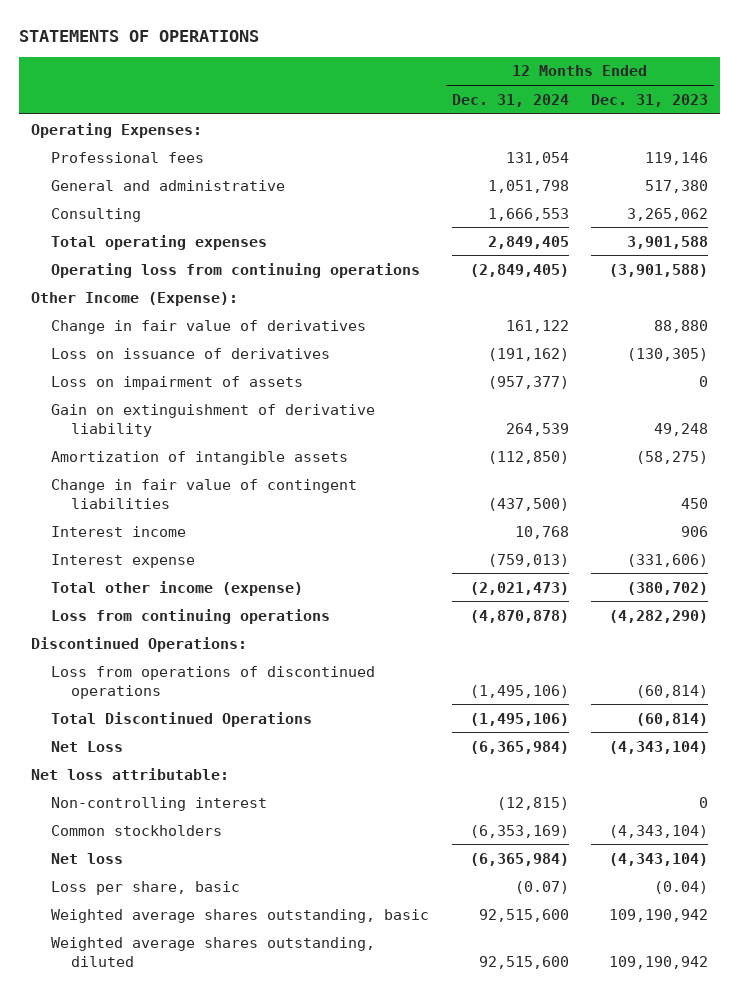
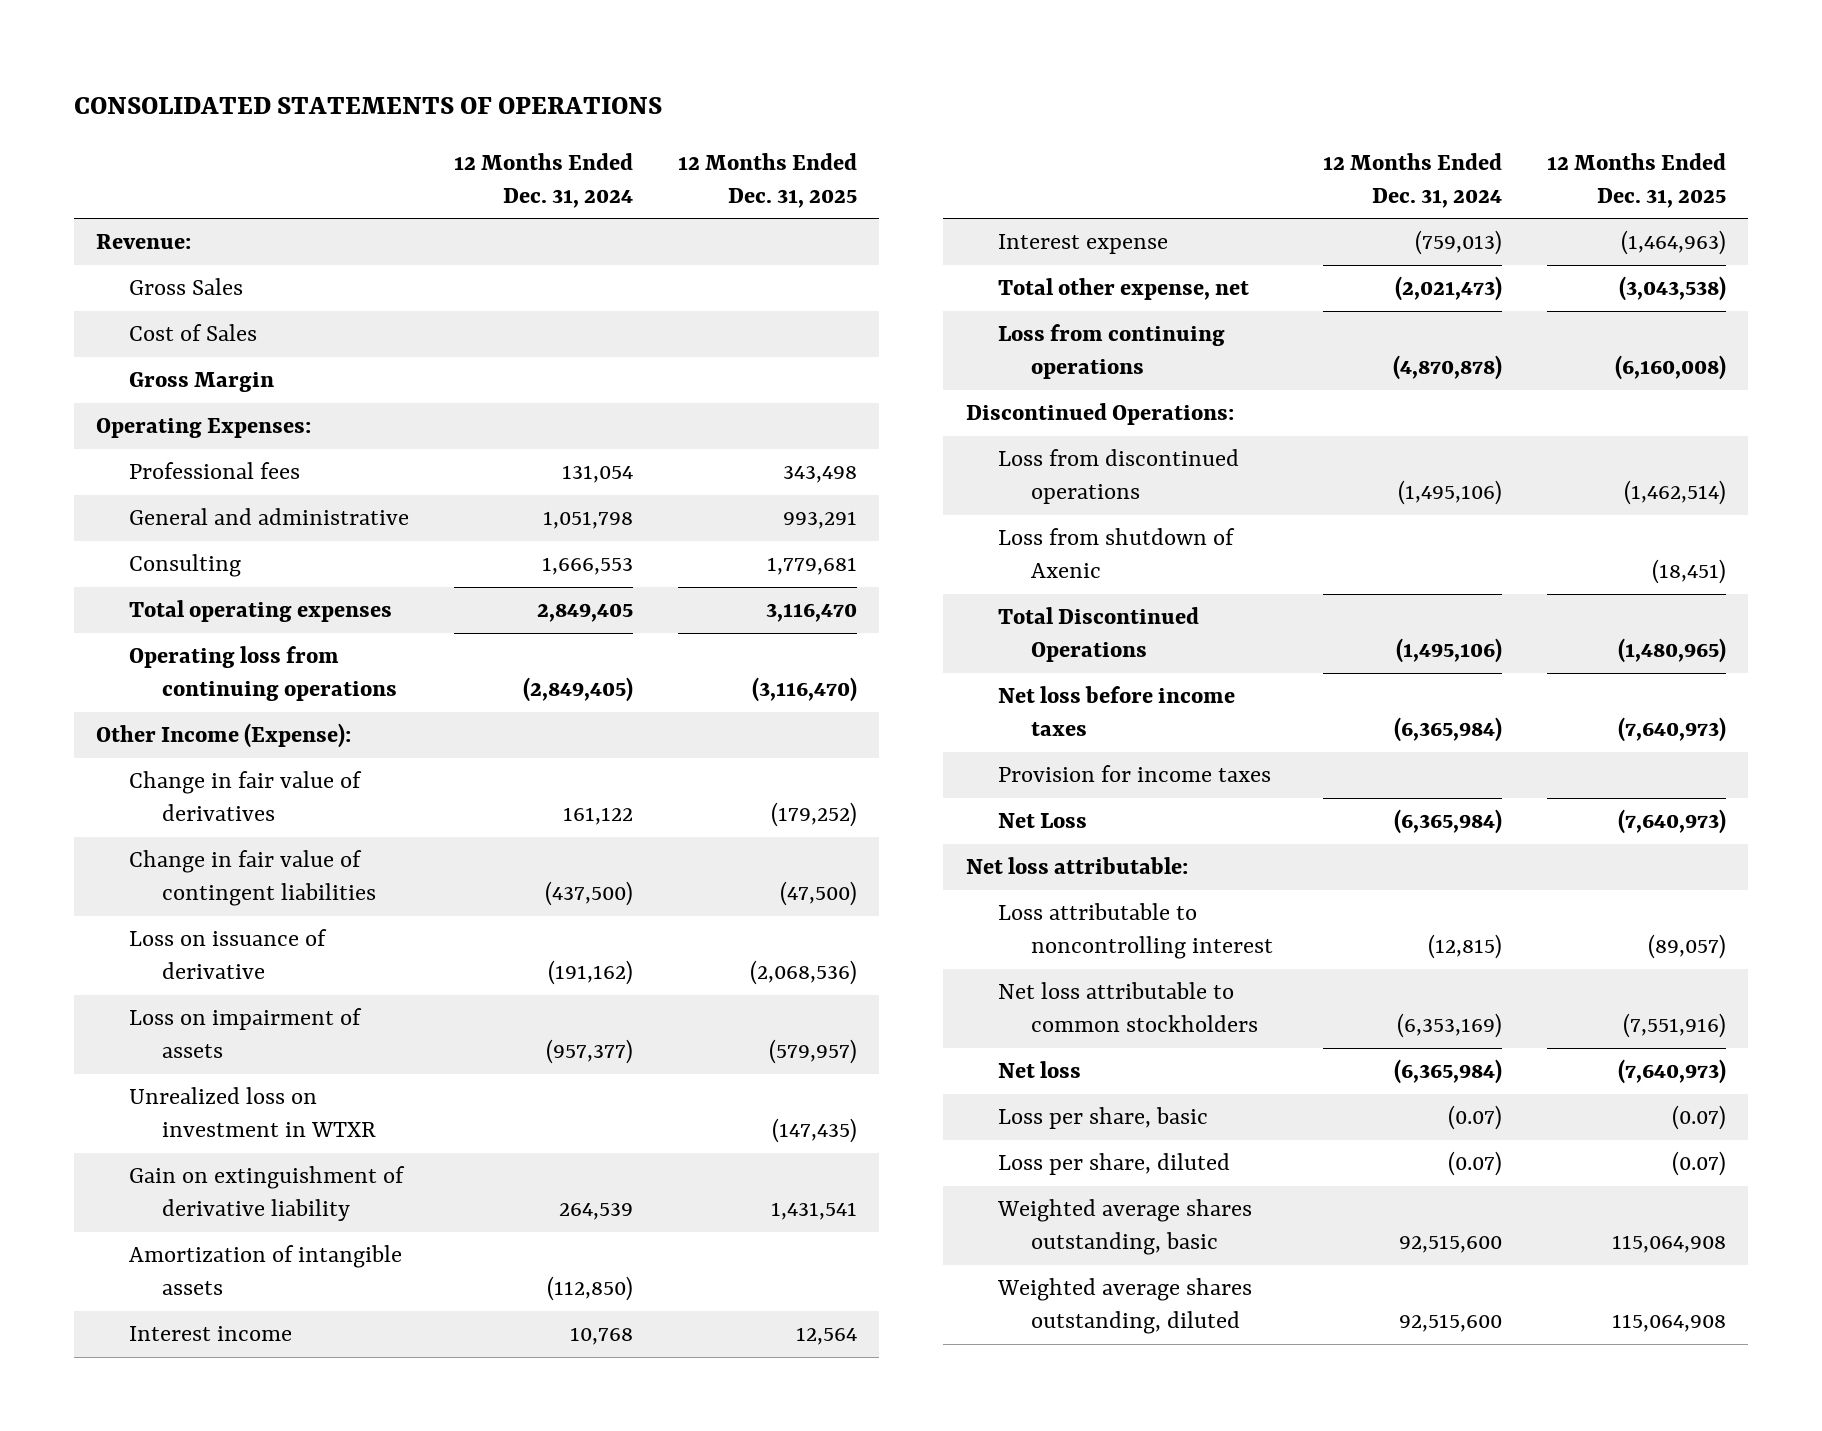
- STATEMENTS OF OPERATIONS
+ CONSOLIDATED STATEMENTS OF OPERATIONS
- | 12 Months Ended Dec. 31, 2024 | 12 Months Ended Dec. 31, 2023
+ | 12 Months Ended Dec. 31, 2024 | 12 Months Ended Dec. 31, 2025
+ Revenue:
+ Gross Sales
+ Cost of Sales
+ Gross Margin
- Loss on issuance of derivatives | (191,162) | (130,305)
moved up: Change in fair value of contingent liabilities | (437,500) | (47,500)
+ Loss on issuance of derivative | (191,162) | (2,068,536)
+ Unrealized loss on investment in WTXR | | (147,435)
- Total other income (expense) | (2,021,473) | (380,702)
+ Total other expense, net | (2,021,473) | (3,043,538)
- Loss from operations of discontinued operations | (1,495,106) | (60,814)
+ Loss from discontinued operations | (1,495,106) | (1,462,514)
+ Loss from shutdown of Axenic | | (18,451)
+ Net loss before income taxes | (6,365,984) | (7,640,973)
+ Provision for income taxes
- Non-controlling interest | (12,815) | 0
- Common stockholders | (6,353,169) | (4,343,104)
+ Loss attributable to noncontrolling interest | (12,815) | (89,057)
+ Net loss attributable to common stockholders | (6,353,169) | (7,551,916)
+ Loss per share, diluted | (0.07) | (0.07)

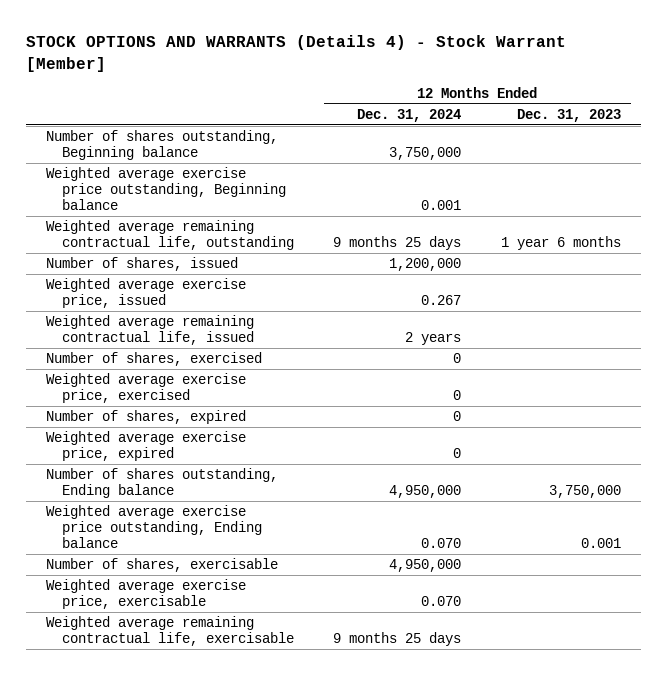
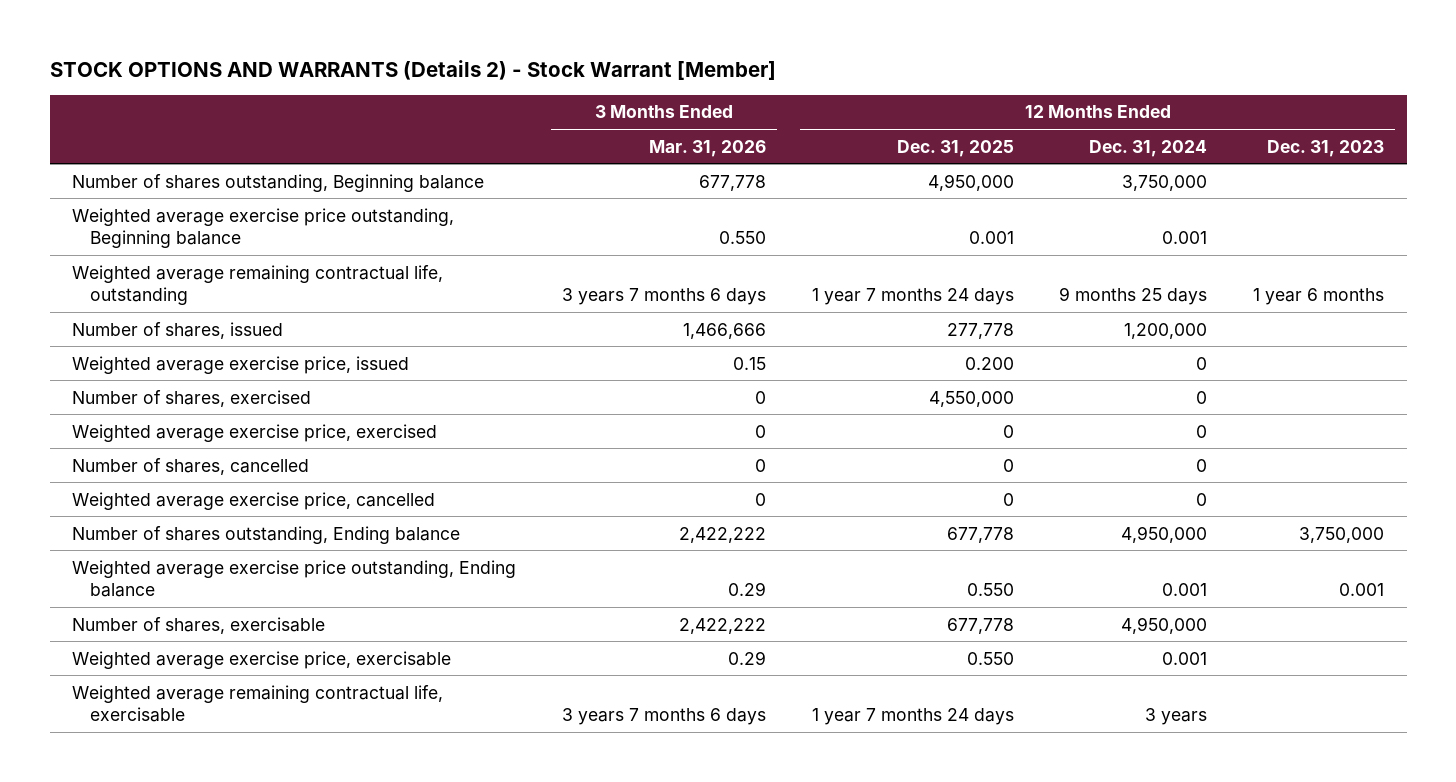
- STOCK OPTIONS AND WARRANTS (Details 4) - Stock Warrant [Member]
+ STOCK OPTIONS AND WARRANTS (Details 2) - Stock Warrant [Member]
- | 12 Months Ended Dec. 31, 2024 | 12 Months Ended Dec. 31, 2023
+ | 3 Months Ended Mar. 31, 2026 | 12 Months Ended Dec. 31, 2025 | 12 Months Ended Dec. 31, 2024 | 12 Months Ended Dec. 31, 2023
- Weighted average exercise price, issued | 0.267 |
- Weighted average remaining contractual life, issued | 2 years |
+ Weighted average exercise price, issued | 0.15 | 0.200 | 0 |
- Number of shares, expired | 0 |
- Weighted average exercise price, expired | 0 |
+ Number of shares, cancelled | 0 | 0 | 0 |
+ Weighted average exercise price, cancelled | 0 | 0 | 0 |
- Weighted average exercise price outstanding, Ending balance | 0.070 | 0.001
+ Weighted average exercise price outstanding, Ending balance | 0.29 | 0.550 | 0.001 | 0.001
- Weighted average exercise price, exercisable | 0.070 |
- Weighted average remaining contractual life, exercisable | 9 months 25 days |
+ Weighted average exercise price, exercisable | 0.29 | 0.550 | 0.001 |
+ Weighted average remaining contractual life, exercisable | 3 years 7 months 6 days | 1 year 7 months 24 days | 3 years |

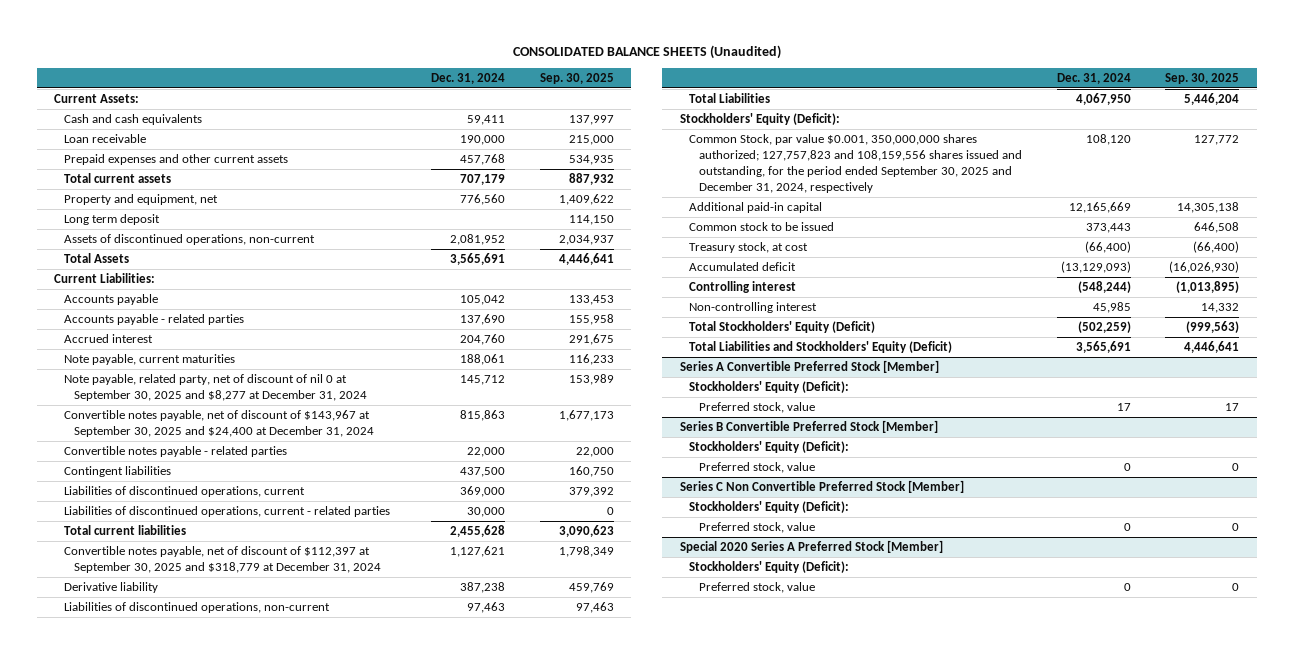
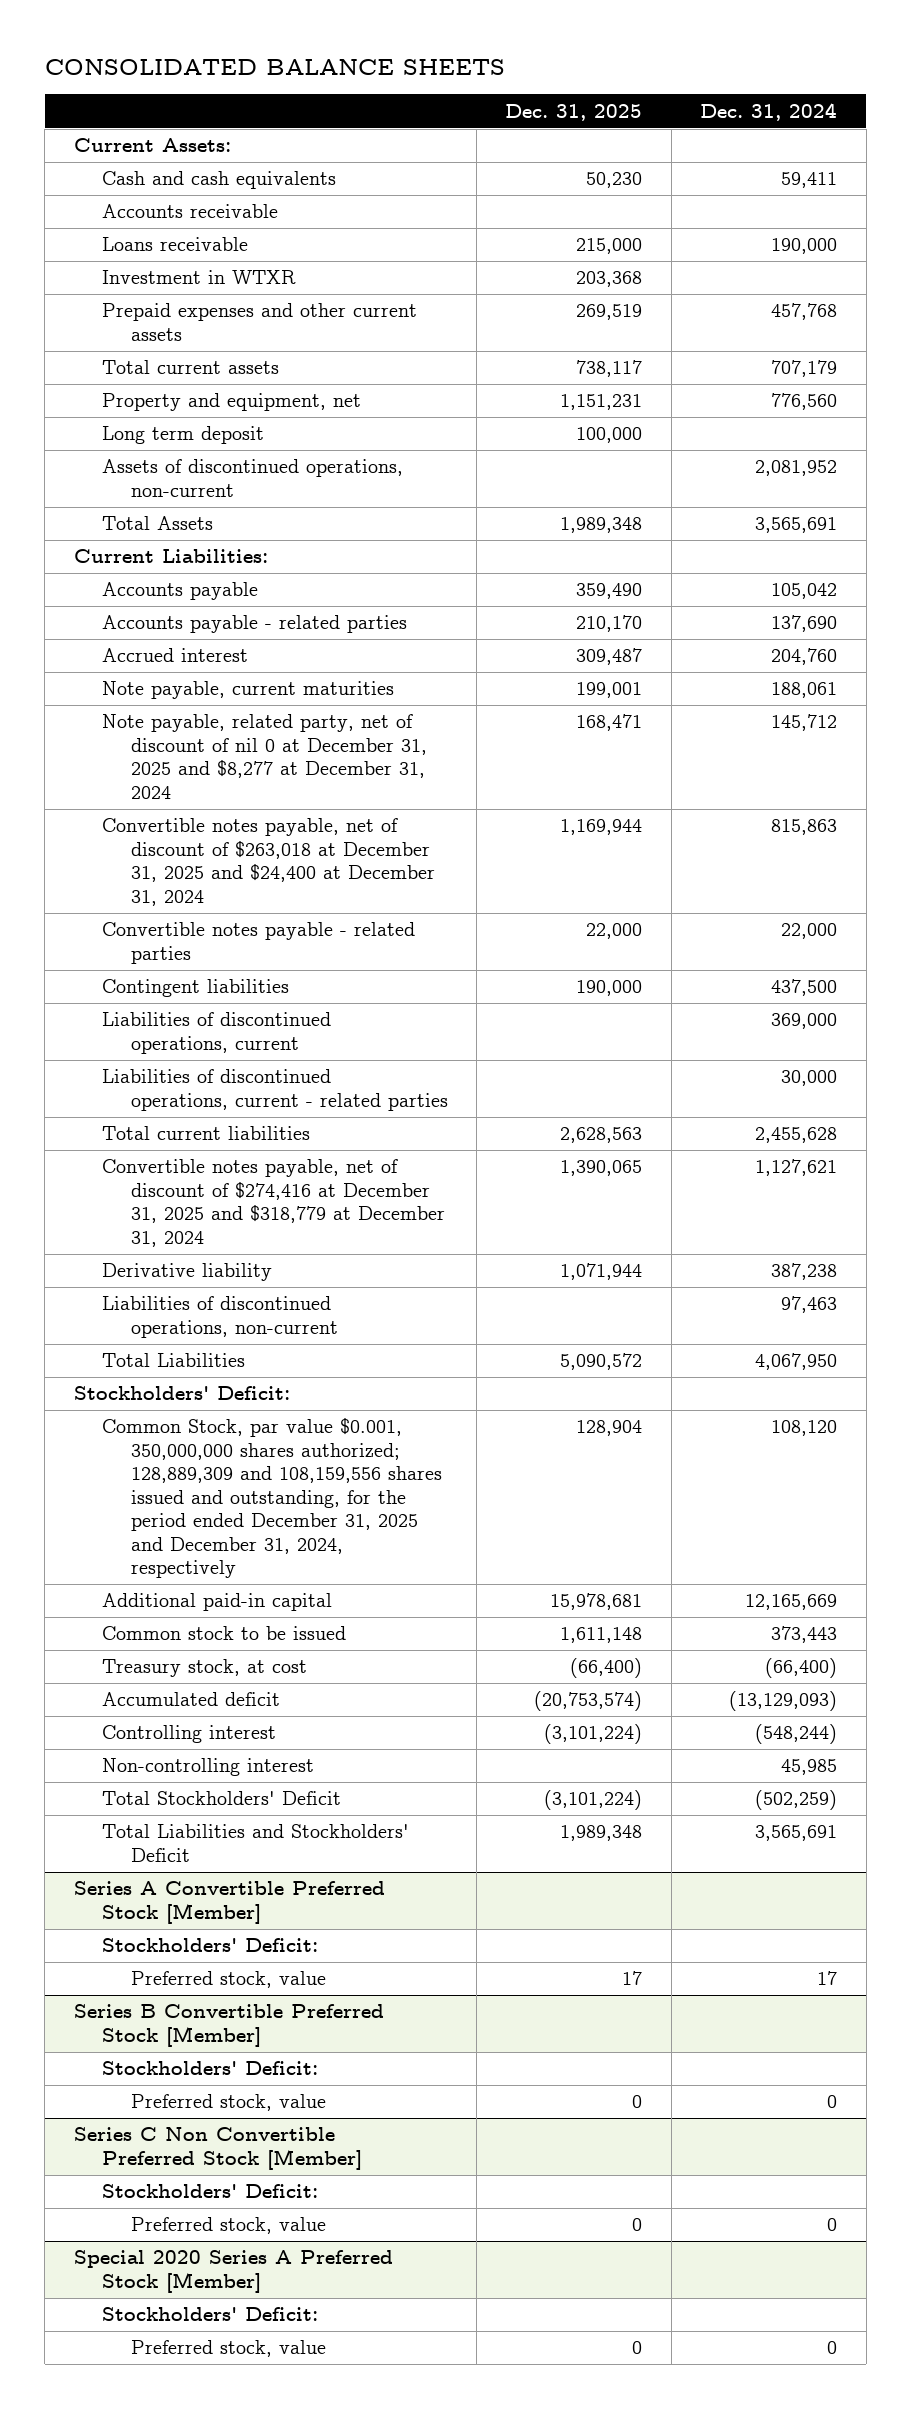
- CONSOLIDATED BALANCE SHEETS (Unaudited)
+ CONSOLIDATED BALANCE SHEETS
- | Dec. 31, 2024 | Sep. 30, 2025
+ | Dec. 31, 2025 | Dec. 31, 2024
- Loan receivable | 190,000 | 215,000
+ Accounts receivable
+ Loans receivable | 215,000 | 190,000
+ Investment in WTXR | 203,368 |
- Note payable, related party, net of discount of nil 0 at September 30, 2025 and $8,277 at December 31, 2024 | 145,712 | 153,989
- Convertible notes payable, net of discount of $143,967 at September 30, 2025 and $24,400 at December 31, 2024 | 815,863 | 1,677,173
+ Note payable, related party, net of discount of nil 0 at December 31, 2025 and $8,277 at December 31, 2024 | 168,471 | 145,712
+ Convertible notes payable, net of discount of $263,018 at December 31, 2025 and $24,400 at December 31, 2024 | 1,169,944 | 815,863
- Convertible notes payable, net of discount of $112,397 at September 30, 2025 and $318,779 at December 31, 2024 | 1,127,621 | 1,798,349
+ Convertible notes payable, net of discount of $274,416 at December 31, 2025 and $318,779 at December 31, 2024 | 1,390,065 | 1,127,621
- Stockholders' Equity (Deficit):
- Common Stock, par value $0.001, 350,000,000 shares authorized; 127,757,823 and 108,159,556 shares issued and outstanding, for the period ended September 30, 2025 and December 31, 2024, respectively | 108,120 | 127,772
+ Stockholders' Deficit:
+ Common Stock, par value $0.001, 350,000,000 shares authorized; 128,889,309 and 108,159,556 shares issued and outstanding, for the period ended December 31, 2025 and December 31, 2024, respectively | 128,904 | 108,120
- Total Stockholders' Equity (Deficit) | (502,259) | (999,563)
- Total Liabilities and Stockholders' Equity (Deficit) | 3,565,691 | 4,446,641
+ Total Stockholders' Deficit | (3,101,224) | (502,259)
+ Total Liabilities and Stockholders' Deficit | 1,989,348 | 3,565,691
@ Series A Convertible Preferred Stock [Member]
- Stockholders' Equity (Deficit):
+ Stockholders' Deficit:
@ Series B Convertible Preferred Stock [Member]
- Stockholders' Equity (Deficit):
+ Stockholders' Deficit:
@ Series C Non Convertible Preferred Stock [Member]
- Stockholders' Equity (Deficit):
+ Stockholders' Deficit:
@ Special 2020 Series A Preferred Stock [Member]
- Stockholders' Equity (Deficit):
+ Stockholders' Deficit:

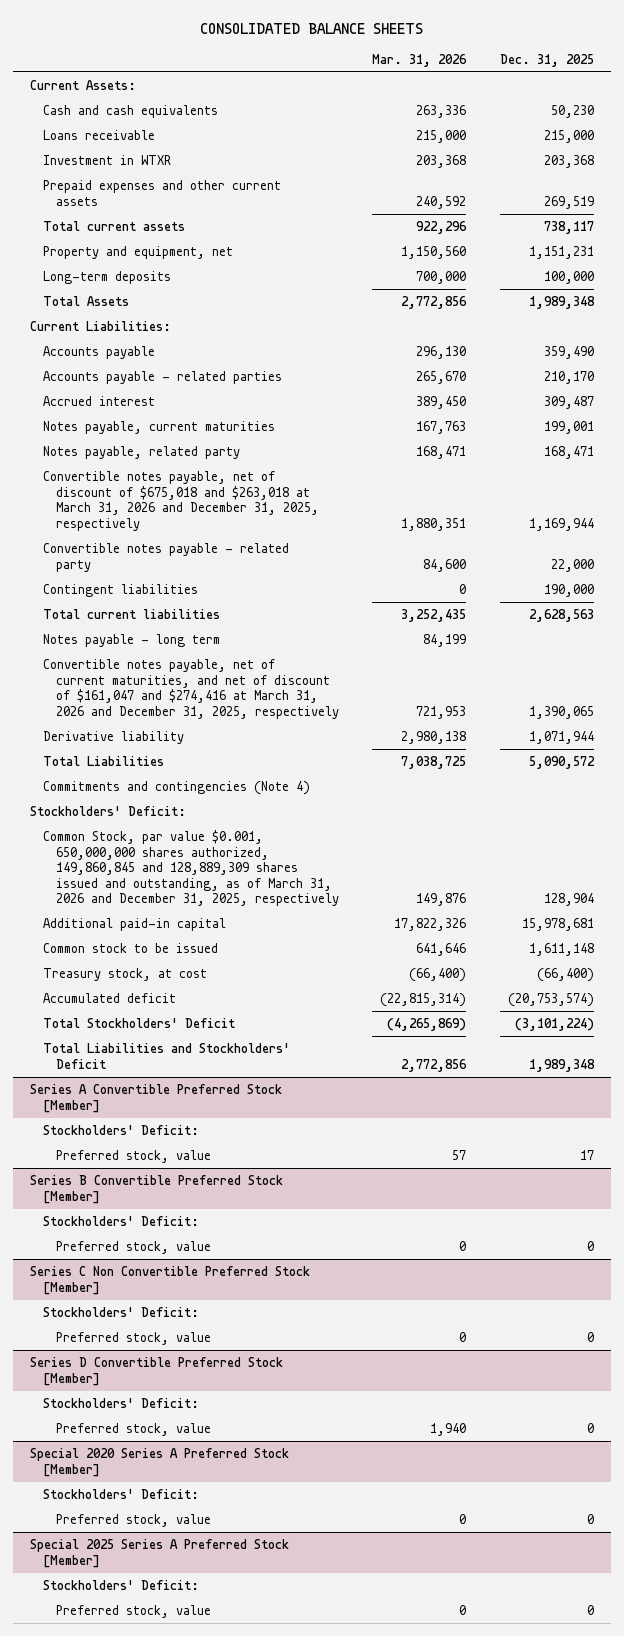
- | Dec. 31, 2025 | Dec. 31, 2024
+ | Mar. 31, 2026 | Dec. 31, 2025
- Accounts receivable
- Long term deposit | 100,000 |
- Assets of discontinued operations, non-current | | 2,081,952
+ Long-term deposits | 700,000 | 100,000
- Note payable, current maturities | 199,001 | 188,061
- Note payable, related party, net of discount of nil 0 at December 31, 2025 and $8,277 at December 31, 2024 | 168,471 | 145,712
- Convertible notes payable, net of discount of $263,018 at December 31, 2025 and $24,400 at December 31, 2024 | 1,169,944 | 815,863
- Convertible notes payable - related parties | 22,000 | 22,000
+ Notes payable, current maturities | 167,763 | 199,001
+ Notes payable, related party | 168,471 | 168,471
+ Convertible notes payable, net of discount of $675,018 and $263,018 at March 31, 2026 and December 31, 2025, respectively | 1,880,351 | 1,169,944
+ Convertible notes payable - related party | 84,600 | 22,000
- Liabilities of discontinued operations, current | | 369,000
- Liabilities of discontinued operations, current - related parties | | 30,000
- Convertible notes payable, net of discount of $274,416 at December 31, 2025 and $318,779 at December 31, 2024 | 1,390,065 | 1,127,621
+ Notes payable - long term | 84,199 |
+ Convertible notes payable, net of current maturities, and net of discount of $161,047 and $274,416 at March 31, 2026 and December 31, 2025, respectively | 721,953 | 1,390,065
- Liabilities of discontinued operations, non-current | | 97,463
+ Commitments and contingencies (Note 4)
- Common Stock, par value $0.001, 350,000,000 shares authorized; 128,889,309 and 108,159,556 shares issued and outstanding, for the period ended December 31, 2025 and December 31, 2024, respectively | 128,904 | 108,120
+ Common Stock, par value $0.001, 650,000,000 shares authorized, 149,860,845 and 128,889,309 shares issued and outstanding, as of March 31, 2026 and December 31, 2025, respectively | 149,876 | 128,904
- Controlling interest | (3,101,224) | (548,244)
- Non-controlling interest | | 45,985
+ Series D Convertible Preferred Stock [Member]
+ Stockholders' Deficit:
+ Preferred stock, value | 1,940 | 0
+ Special 2025 Series A Preferred Stock [Member]
+ Stockholders' Deficit:
+ Preferred stock, value | 0 | 0

